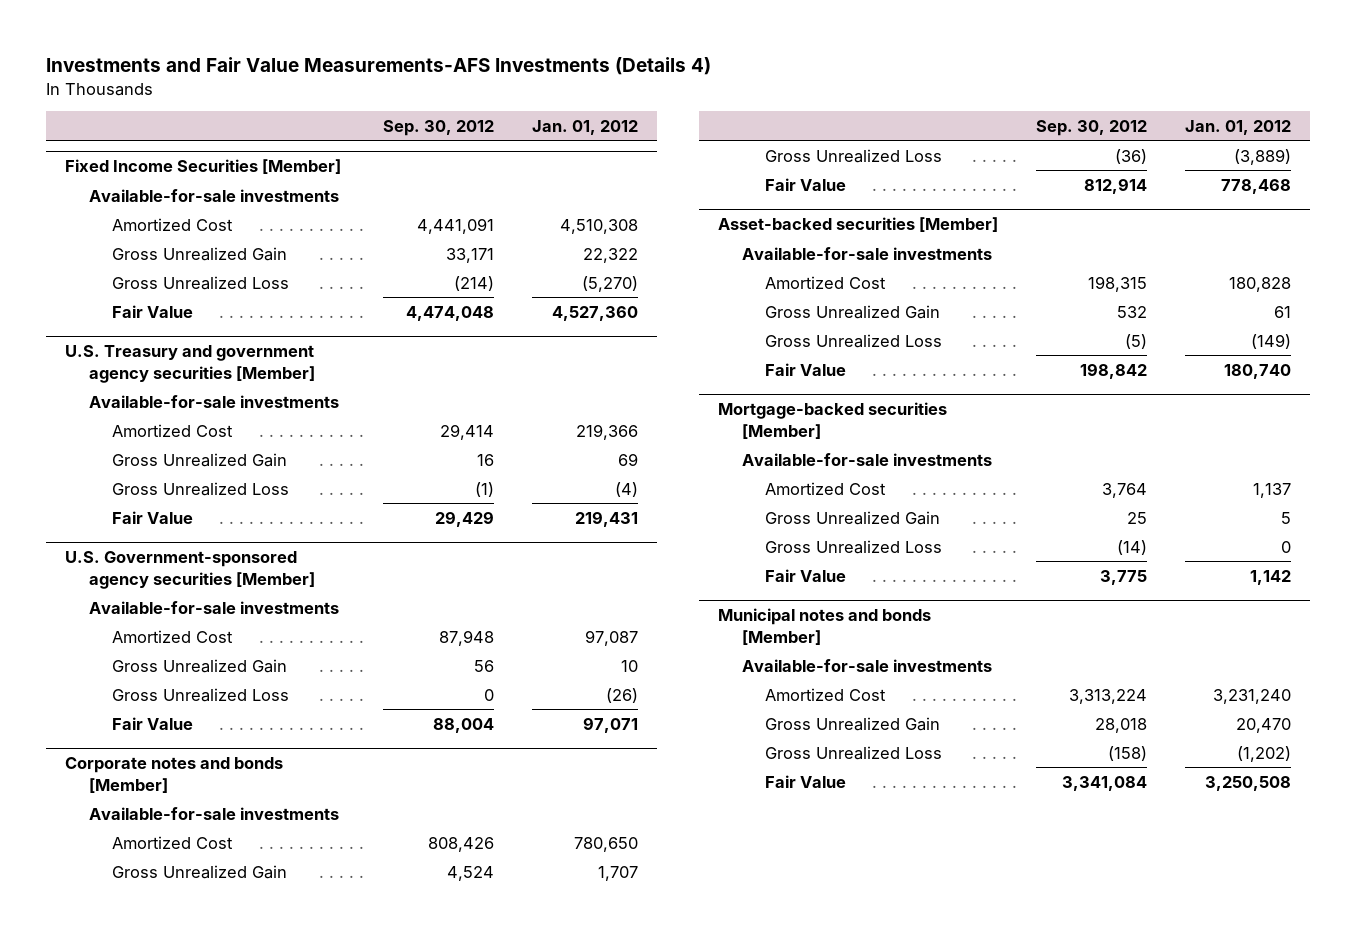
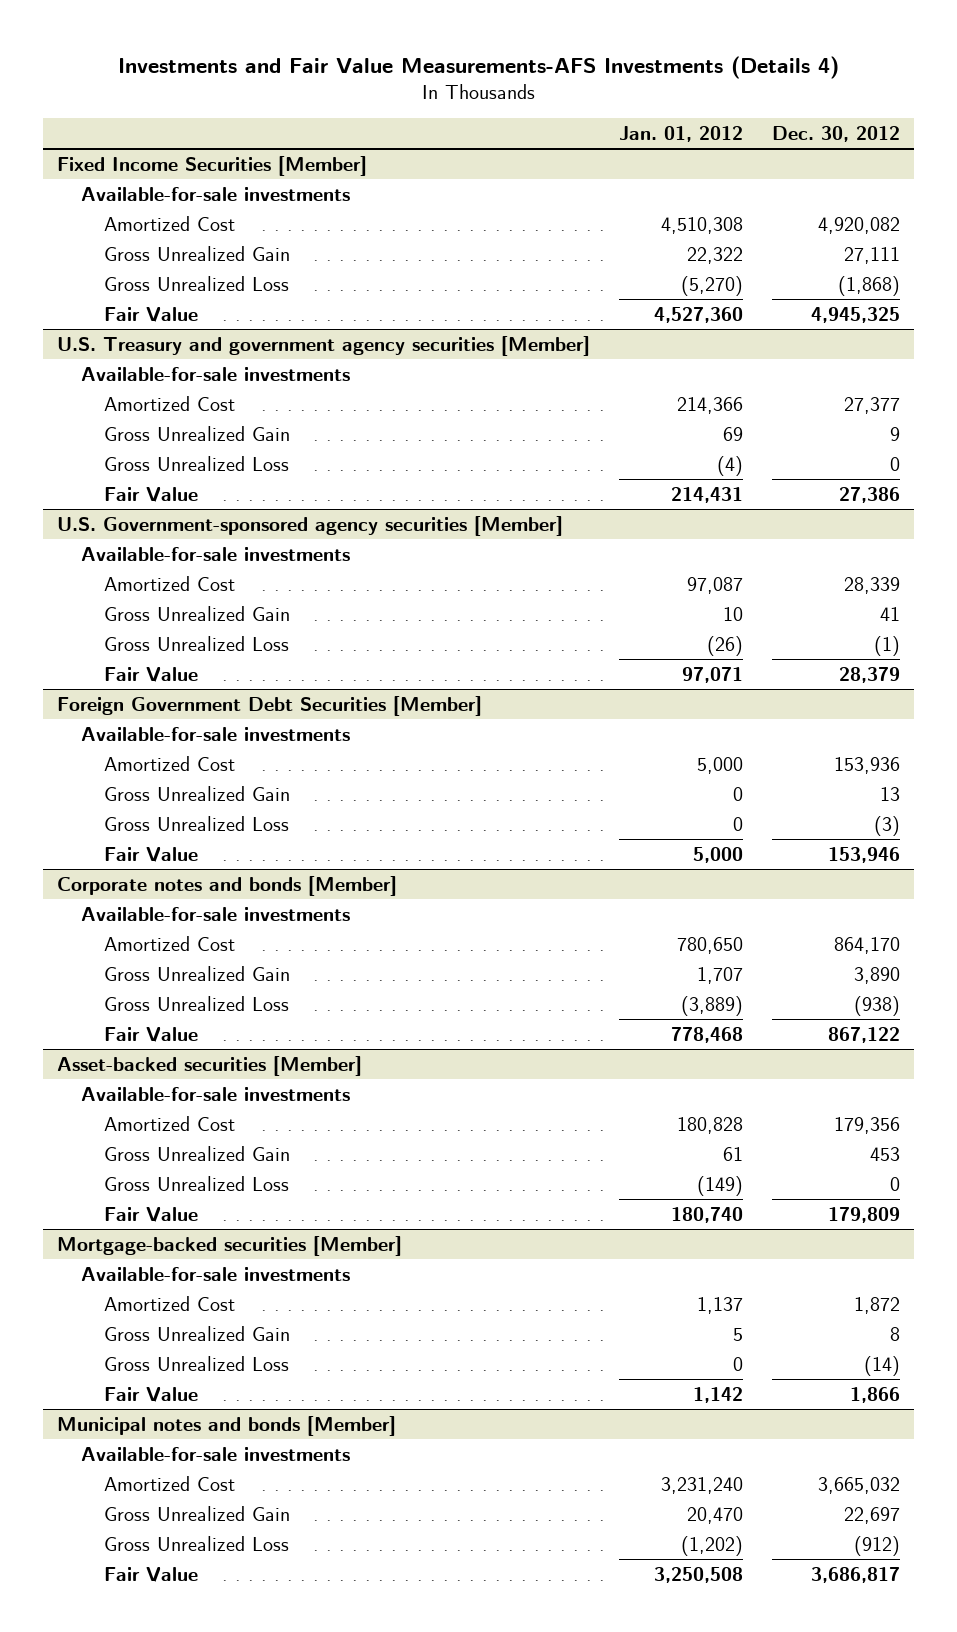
- | Sep. 30, 2012 | Jan. 01, 2012
+ | Jan. 01, 2012 | Dec. 30, 2012
@ U.S. Treasury and government agency securities [Member]
- Amortized Cost | 29,414 | 219,366
+ Amortized Cost | 214,366 | 27,377
- Fair Value | 29,429 | 219,431
+ Fair Value | 214,431 | 27,386
+ Foreign Government Debt Securities [Member]
+ Available-for-sale investments
+ Amortized Cost | 5,000 | 153,936
+ Gross Unrealized Gain | 0 | 13
+ Gross Unrealized Loss | 0 | (3)
+ Fair Value | 5,000 | 153,946

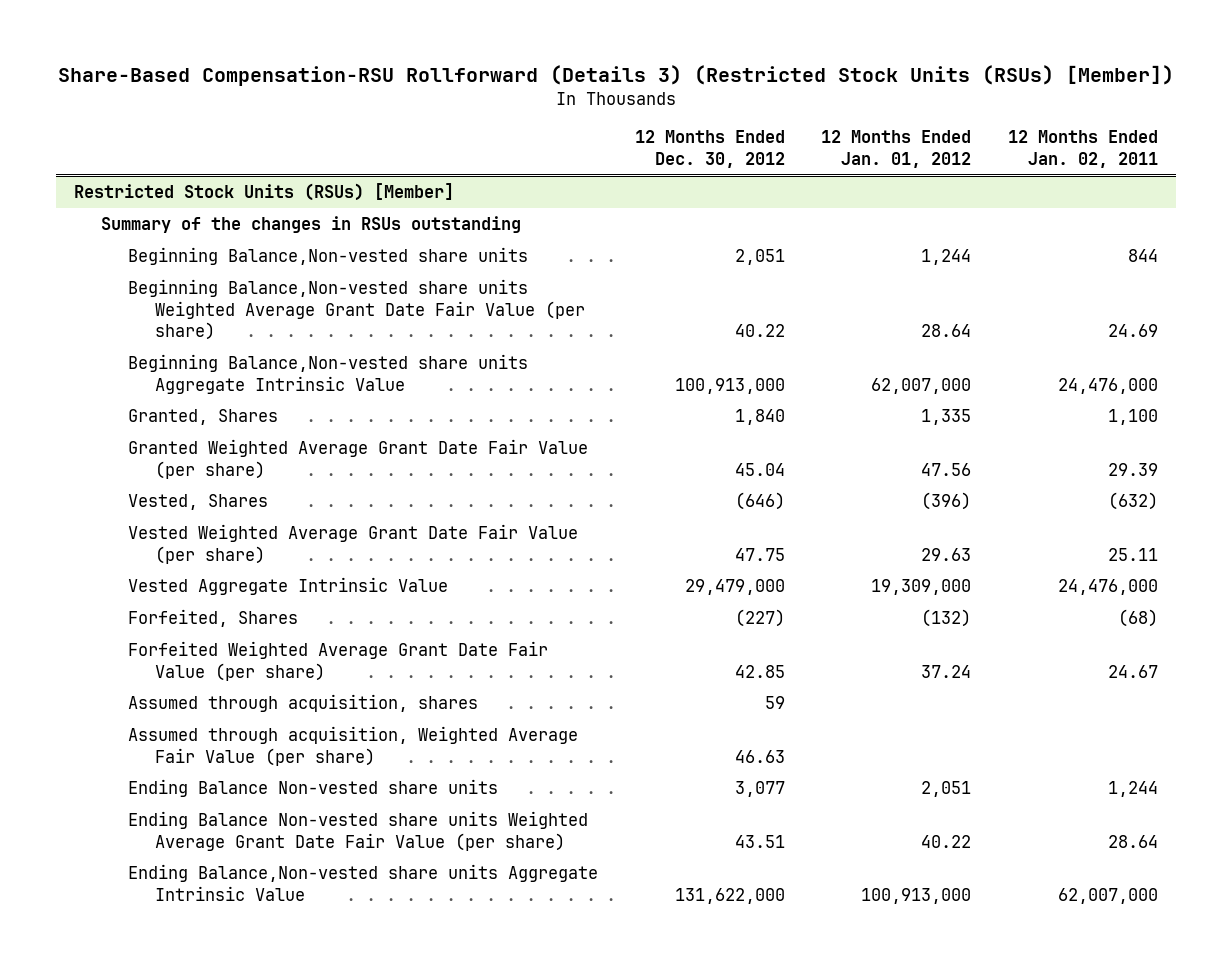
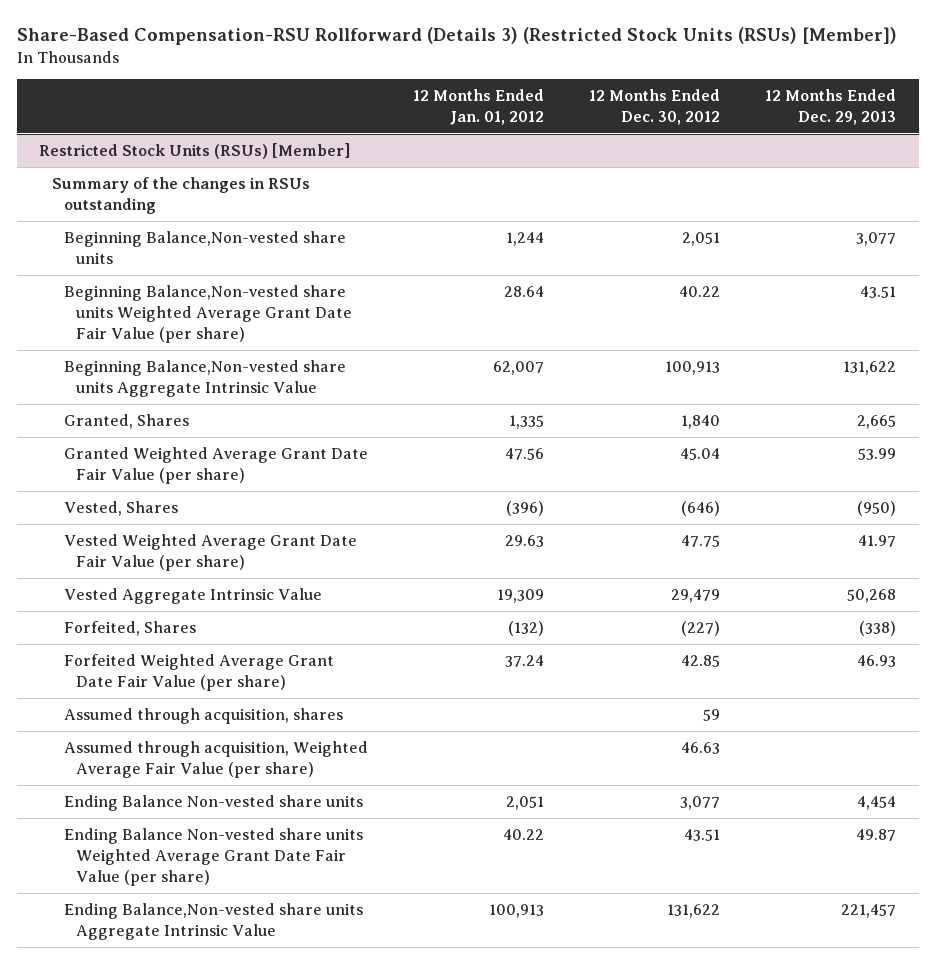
- | 12 Months Ended Dec. 30, 2012 | 12 Months Ended Jan. 01, 2012 | 12 Months Ended Jan. 02, 2011
+ | 12 Months Ended Jan. 01, 2012 | 12 Months Ended Dec. 30, 2012 | 12 Months Ended Dec. 29, 2013
@ Restricted Stock Units (RSUs) [Member]
- Beginning Balance,Non-vested share units Aggregate Intrinsic Value | 100,913,000 | 62,007,000 | 24,476,000
+ Beginning Balance,Non-vested share units Aggregate Intrinsic Value | 62,007 | 100,913 | 131,622
- Vested Aggregate Intrinsic Value | 29,479,000 | 19,309,000 | 24,476,000
+ Vested Aggregate Intrinsic Value | 19,309 | 29,479 | 50,268
- Ending Balance,Non-vested share units Aggregate Intrinsic Value | 131,622,000 | 100,913,000 | 62,007,000
+ Ending Balance,Non-vested share units Aggregate Intrinsic Value | 100,913 | 131,622 | 221,457

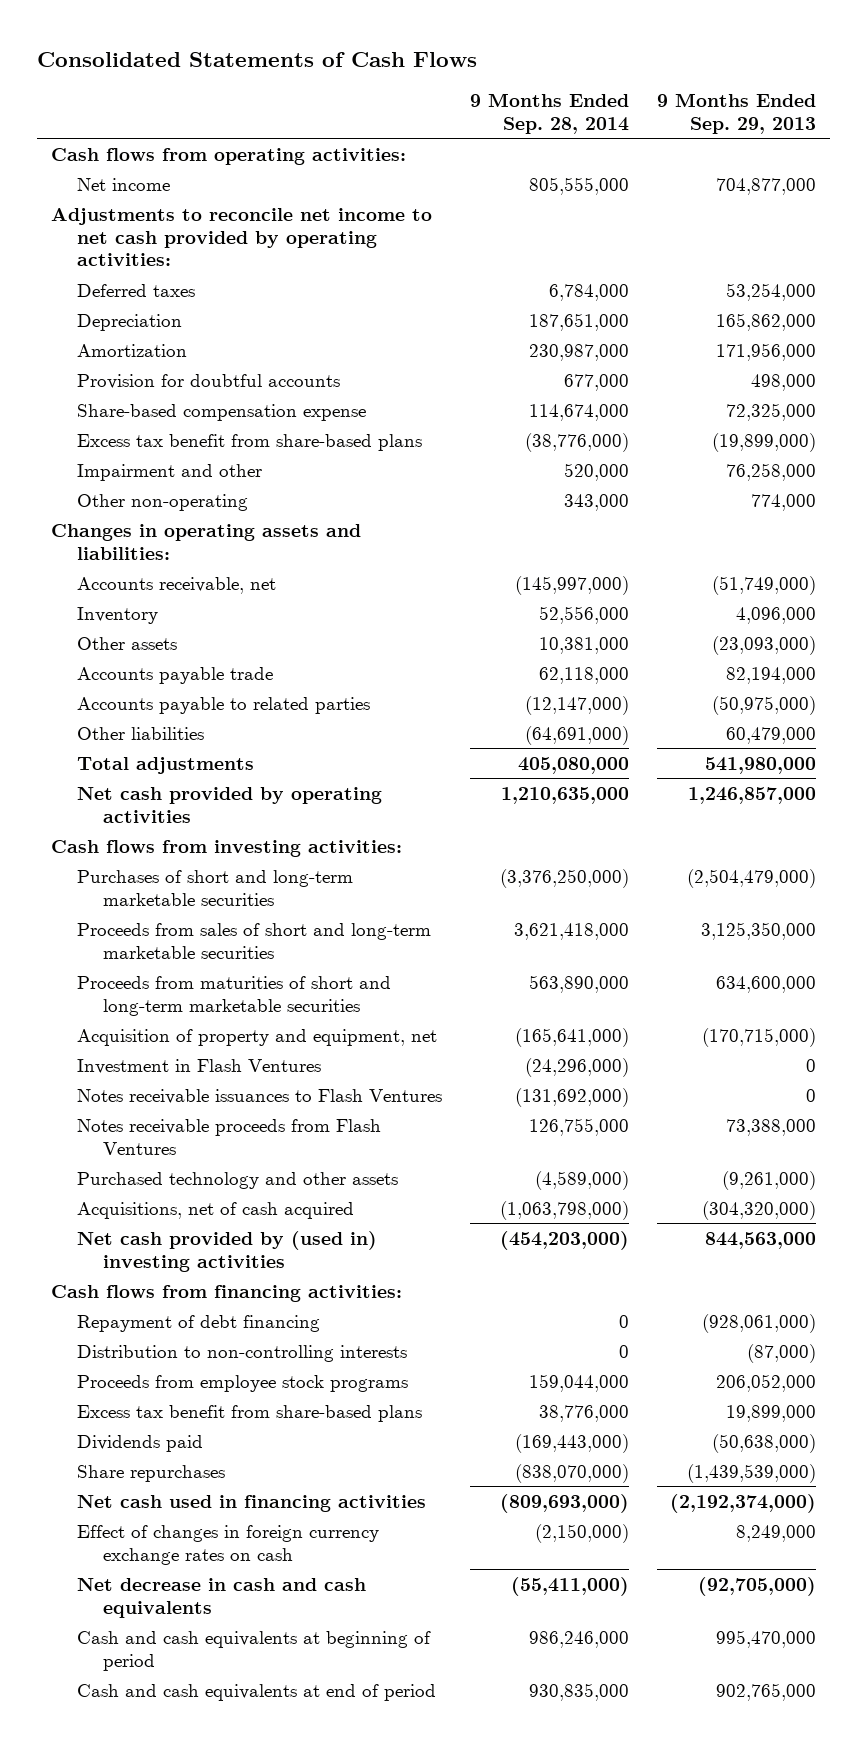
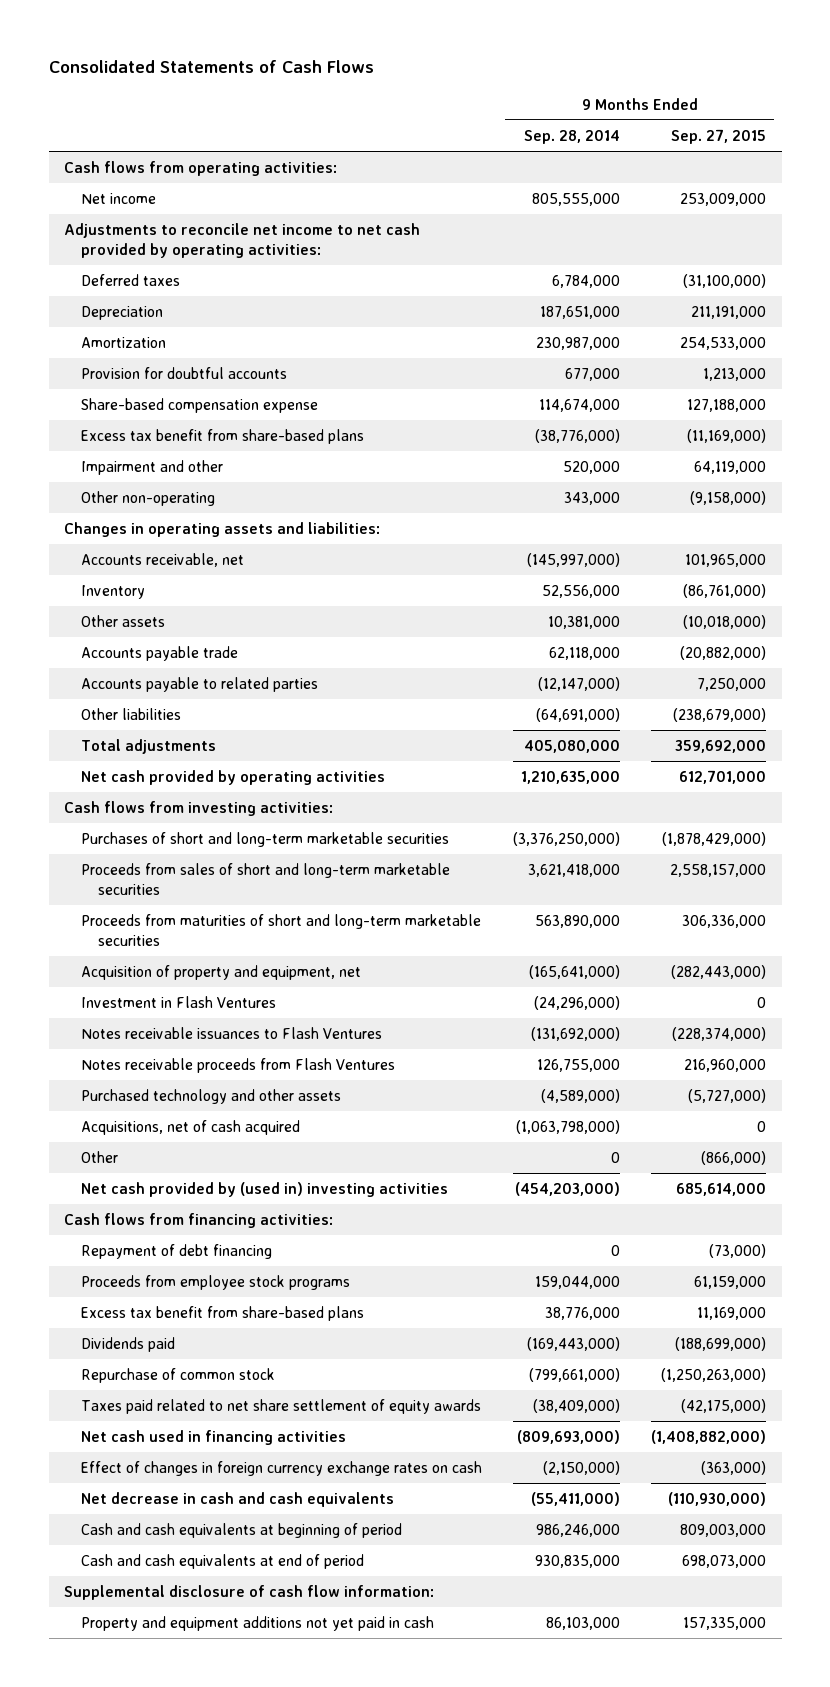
- | 9 Months Ended Sep. 28, 2014 | 9 Months Ended Sep. 29, 2013
+ | 9 Months Ended Sep. 28, 2014 | 9 Months Ended Sep. 27, 2015
+ Other | 0 | (866,000)
- Distribution to non-controlling interests | 0 | (87,000)
- Share repurchases | (838,070,000) | (1,439,539,000)
+ Repurchase of common stock | (799,661,000) | (1,250,263,000)
+ Taxes paid related to net share settlement of equity awards | (38,409,000) | (42,175,000)
+ Supplemental disclosure of cash flow information:
+ Property and equipment additions not yet paid in cash | 86,103,000 | 157,335,000

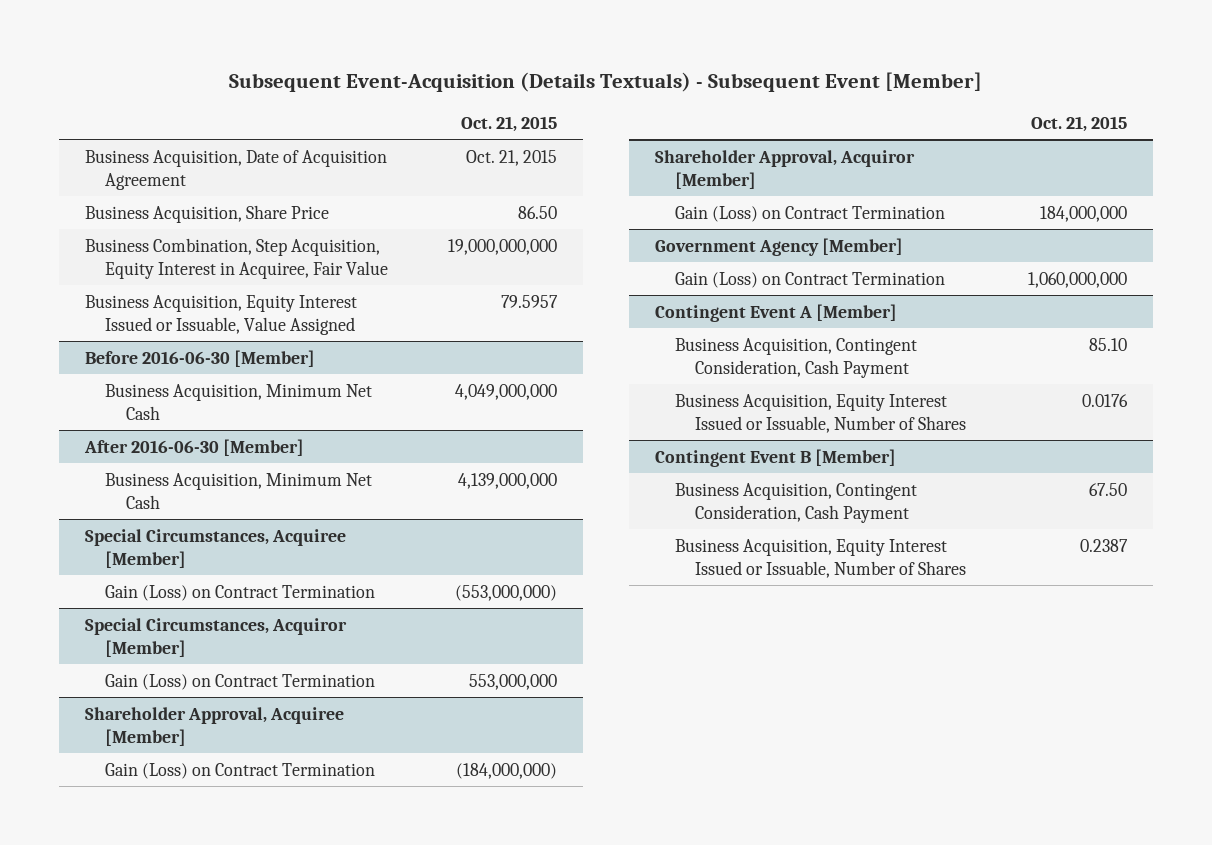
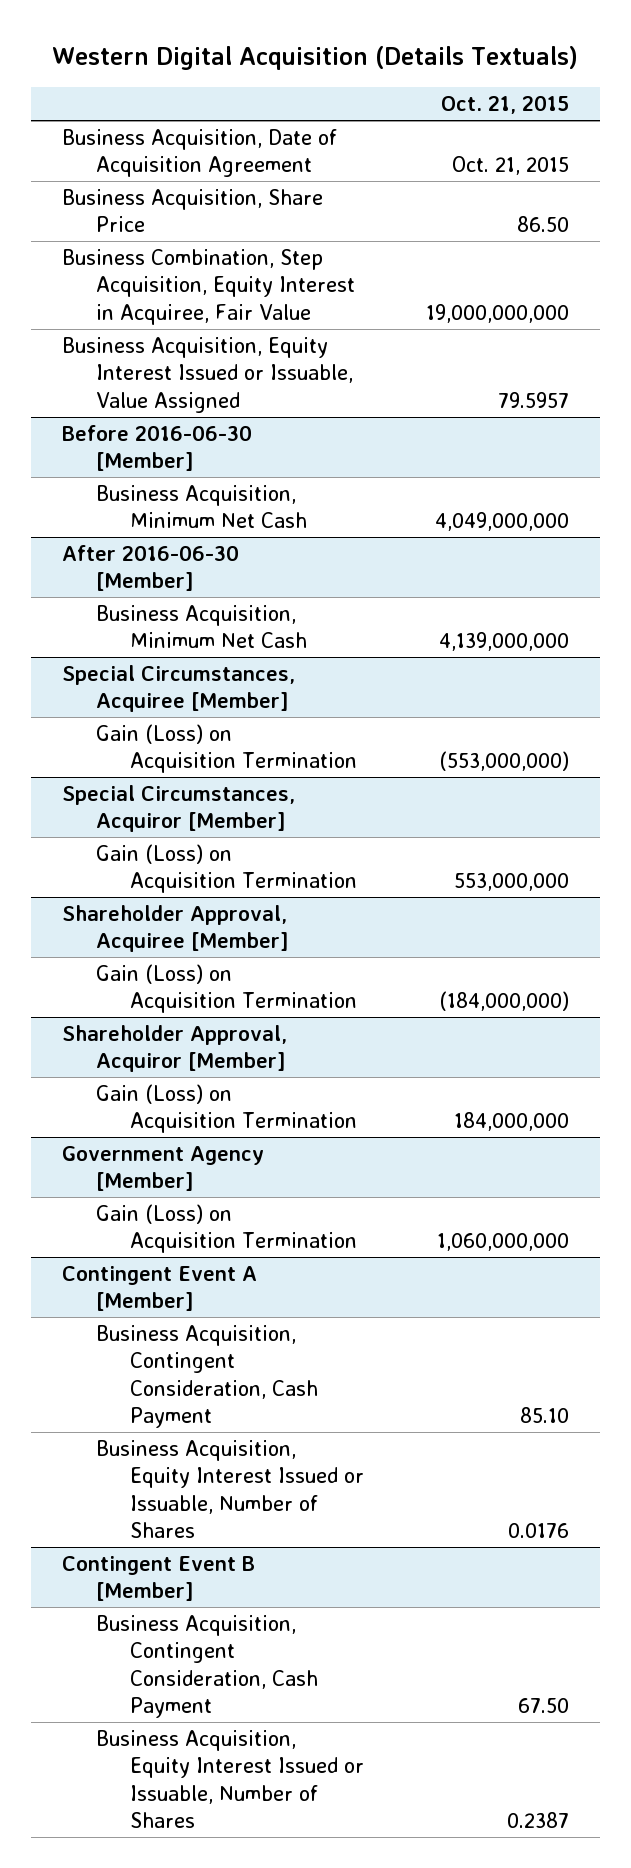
- Subsequent Event-Acquisition (Details Textuals) - Subsequent Event [Member]
+ Western Digital Acquisition (Details Textuals)
@ Special Circumstances, Acquiree [Member]
- Gain (Loss) on Contract Termination | (553,000,000)
+ Gain (Loss) on Acquisition Termination | (553,000,000)
@ Special Circumstances, Acquiror [Member]
- Gain (Loss) on Contract Termination | 553,000,000
+ Gain (Loss) on Acquisition Termination | 553,000,000
@ Shareholder Approval, Acquiree [Member]
- Gain (Loss) on Contract Termination | (184,000,000)
+ Gain (Loss) on Acquisition Termination | (184,000,000)
@ Shareholder Approval, Acquiror [Member]
- Gain (Loss) on Contract Termination | 184,000,000
+ Gain (Loss) on Acquisition Termination | 184,000,000
@ Government Agency [Member]
- Gain (Loss) on Contract Termination | 1,060,000,000
+ Gain (Loss) on Acquisition Termination | 1,060,000,000

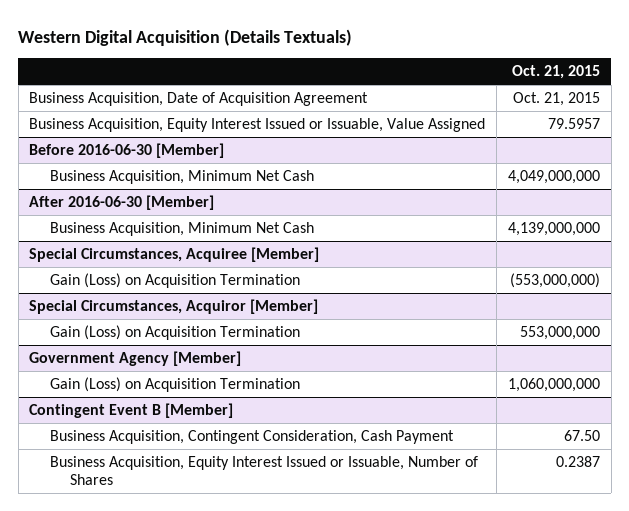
- Business Acquisition, Share Price | 86.50
- Business Combination, Step Acquisition, Equity Interest in Acquiree, Fair Value | 19,000,000,000
- Shareholder Approval, Acquiree [Member]
- Gain (Loss) on Acquisition Termination | (184,000,000)
- Shareholder Approval, Acquiror [Member]
- Gain (Loss) on Acquisition Termination | 184,000,000
- Contingent Event A [Member]
- Business Acquisition, Contingent Consideration, Cash Payment | 85.10
- Business Acquisition, Equity Interest Issued or Issuable, Number of Shares | 0.0176

